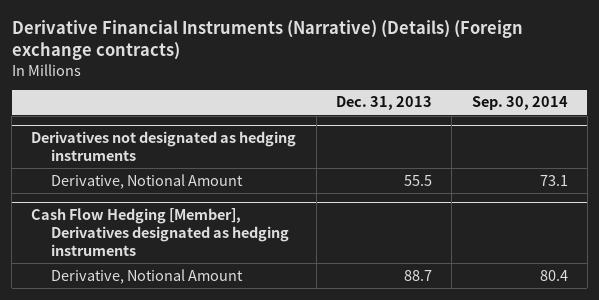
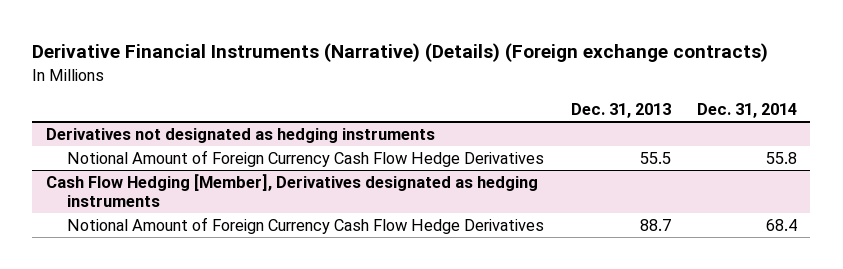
- | Dec. 31, 2013 | Sep. 30, 2014
+ | Dec. 31, 2013 | Dec. 31, 2014
@ Derivatives not designated as hedging instruments
- Derivative, Notional Amount | 55.5 | 73.1
+ Notional Amount of Foreign Currency Cash Flow Hedge Derivatives | 55.5 | 55.8
@ Cash Flow Hedging [Member], Derivatives designated as hedging instruments
- Derivative, Notional Amount | 88.7 | 80.4
+ Notional Amount of Foreign Currency Cash Flow Hedge Derivatives | 88.7 | 68.4

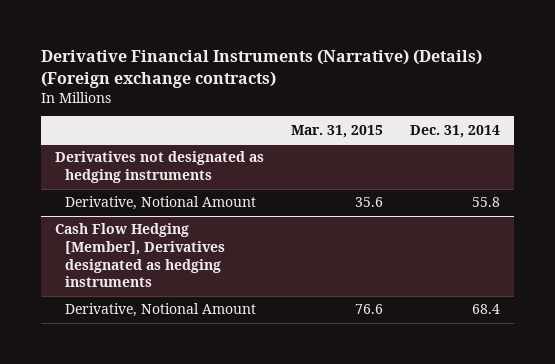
- | Dec. 31, 2013 | Dec. 31, 2014
+ | Mar. 31, 2015 | Dec. 31, 2014
@ Derivatives not designated as hedging instruments
- Notional Amount of Foreign Currency Cash Flow Hedge Derivatives | 55.5 | 55.8
+ Derivative, Notional Amount | 35.6 | 55.8
@ Cash Flow Hedging [Member], Derivatives designated as hedging instruments
- Notional Amount of Foreign Currency Cash Flow Hedge Derivatives | 88.7 | 68.4
+ Derivative, Notional Amount | 76.6 | 68.4

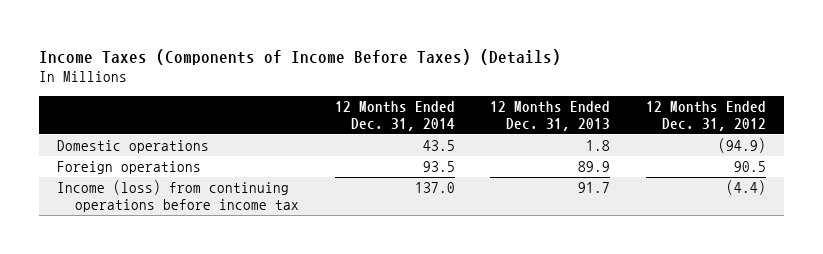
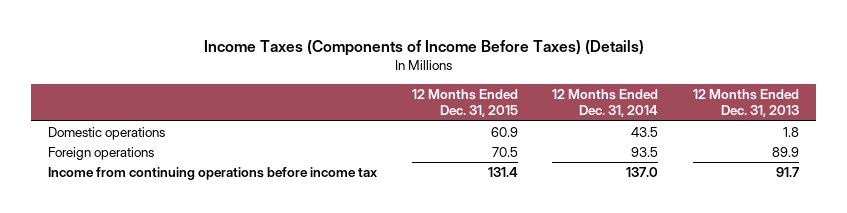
- | 12 Months Ended Dec. 31, 2014 | 12 Months Ended Dec. 31, 2013 | 12 Months Ended Dec. 31, 2012
+ | 12 Months Ended Dec. 31, 2015 | 12 Months Ended Dec. 31, 2014 | 12 Months Ended Dec. 31, 2013
- Income (loss) from continuing operations before income tax | 137.0 | 91.7 | (4.4)
+ Income from continuing operations before income tax | 131.4 | 137.0 | 91.7

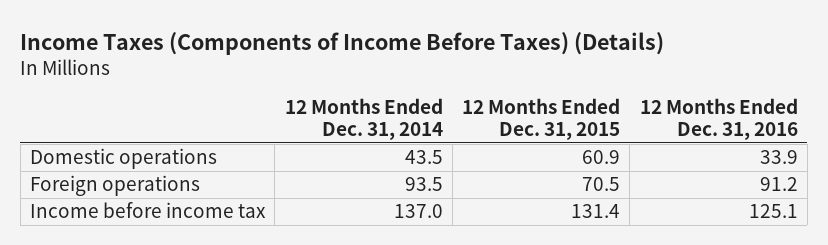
- | 12 Months Ended Dec. 31, 2015 | 12 Months Ended Dec. 31, 2014 | 12 Months Ended Dec. 31, 2013
+ | 12 Months Ended Dec. 31, 2014 | 12 Months Ended Dec. 31, 2015 | 12 Months Ended Dec. 31, 2016
- Income from continuing operations before income tax | 131.4 | 137.0 | 91.7
+ Income before income tax | 137.0 | 131.4 | 125.1

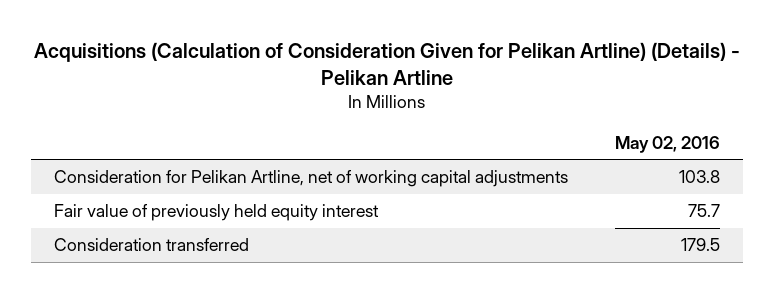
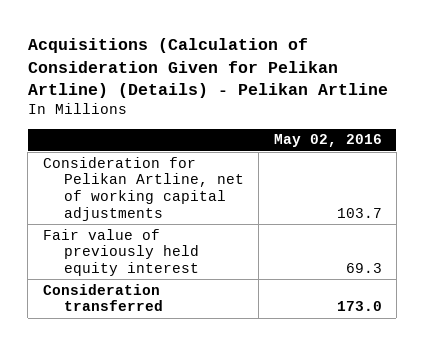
- Consideration for Pelikan Artline, net of working capital adjustments | 103.8
- Fair value of previously held equity interest | 75.7
- Consideration transferred | 179.5
+ Consideration for Pelikan Artline, net of working capital adjustments | 103.7
+ Fair value of previously held equity interest | 69.3
+ Consideration transferred | 173.0

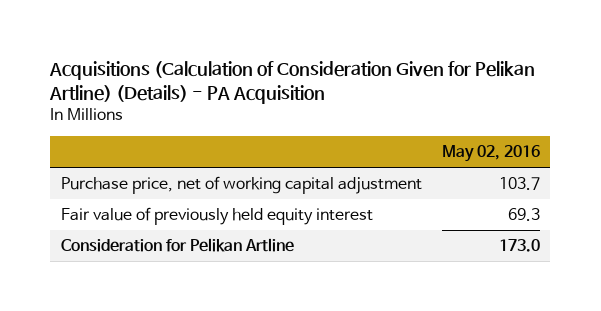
- Acquisitions (Calculation of Consideration Given for Pelikan Artline) (Details) - Pelikan Artline
+ Acquisitions (Calculation of Consideration Given for Pelikan Artline) (Details) - PA Acquisition
- Consideration for Pelikan Artline, net of working capital adjustments | 103.7
+ Purchase price, net of working capital adjustment | 103.7
- Consideration transferred | 173.0
+ Consideration for Pelikan Artline | 173.0

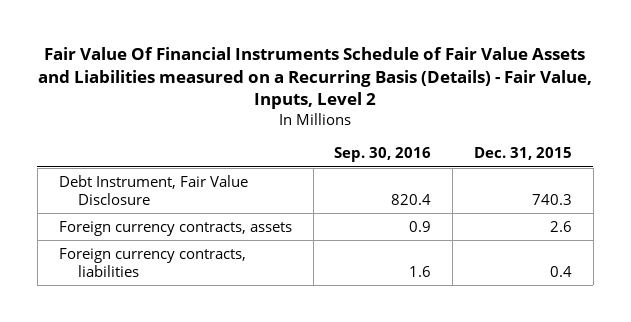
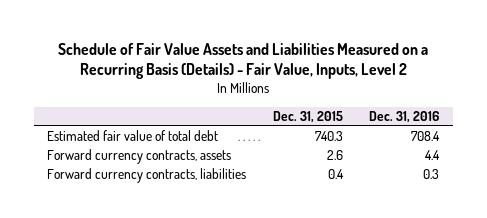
- Fair Value Of Financial Instruments Schedule of Fair Value Assets and Liabilities measured on a Recurring Basis (Details) - Fair Value, Inputs, Level 2
+ Schedule of Fair Value Assets and Liabilities Measured on a Recurring Basis (Details) - Fair Value, Inputs, Level 2
- | Sep. 30, 2016 | Dec. 31, 2015
+ | Dec. 31, 2015 | Dec. 31, 2016
- Debt Instrument, Fair Value Disclosure | 820.4 | 740.3
- Foreign currency contracts, assets | 0.9 | 2.6
- Foreign currency contracts, liabilities | 1.6 | 0.4
+ Estimated fair value of total debt | 740.3 | 708.4
+ Forward currency contracts, assets | 2.6 | 4.4
+ Forward currency contracts, liabilities | 0.4 | 0.3

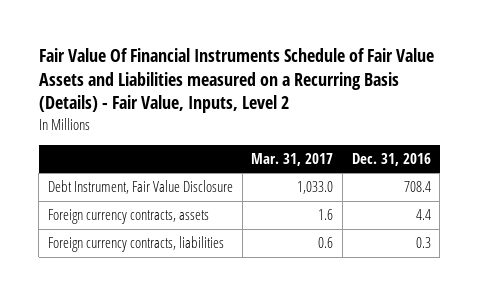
- Schedule of Fair Value Assets and Liabilities Measured on a Recurring Basis (Details) - Fair Value, Inputs, Level 2
+ Fair Value Of Financial Instruments Schedule of Fair Value Assets and Liabilities measured on a Recurring Basis (Details) - Fair Value, Inputs, Level 2
- | Dec. 31, 2015 | Dec. 31, 2016
+ | Mar. 31, 2017 | Dec. 31, 2016
- Estimated fair value of total debt | 740.3 | 708.4
- Forward currency contracts, assets | 2.6 | 4.4
- Forward currency contracts, liabilities | 0.4 | 0.3
+ Debt Instrument, Fair Value Disclosure | 1,033.0 | 708.4
+ Foreign currency contracts, assets | 1.6 | 4.4
+ Foreign currency contracts, liabilities | 0.6 | 0.3

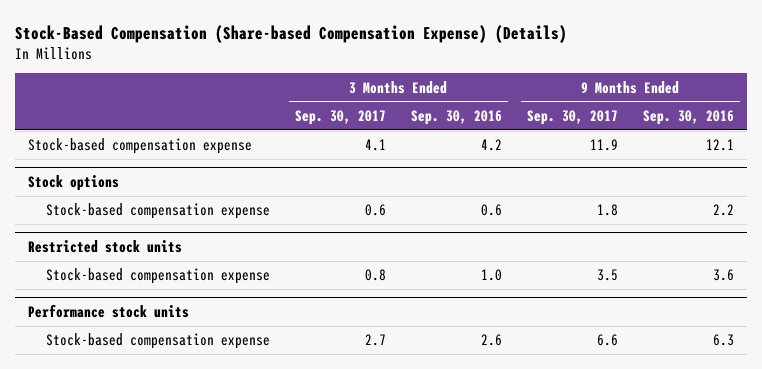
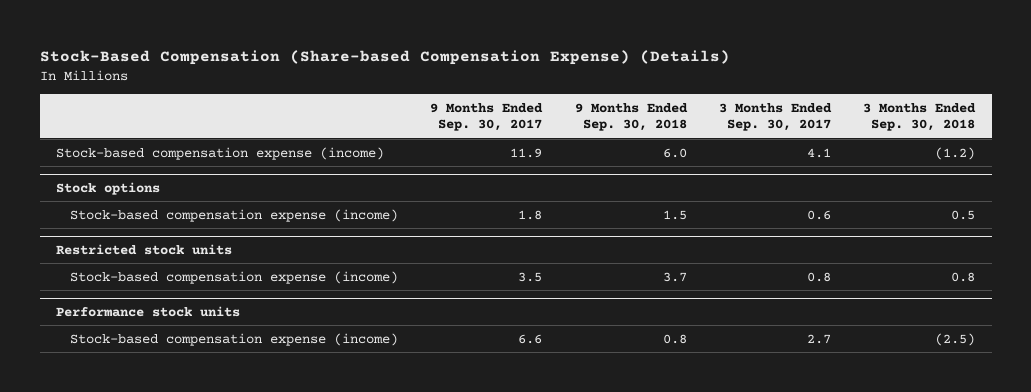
- | 3 Months Ended Sep. 30, 2017 | 3 Months Ended Sep. 30, 2016 | 9 Months Ended Sep. 30, 2017 | 9 Months Ended Sep. 30, 2016
+ | 9 Months Ended Sep. 30, 2017 | 9 Months Ended Sep. 30, 2018 | 3 Months Ended Sep. 30, 2017 | 3 Months Ended Sep. 30, 2018
- Stock-based compensation expense | 4.1 | 4.2 | 11.9 | 12.1
+ Stock-based compensation expense (income) | 11.9 | 6.0 | 4.1 | (1.2)
@ Stock options
- Stock-based compensation expense | 0.6 | 0.6 | 1.8 | 2.2
+ Stock-based compensation expense (income) | 1.8 | 1.5 | 0.6 | 0.5
@ Restricted stock units
- Stock-based compensation expense | 0.8 | 1.0 | 3.5 | 3.6
+ Stock-based compensation expense (income) | 3.5 | 3.7 | 0.8 | 0.8
@ Performance stock units
- Stock-based compensation expense | 2.7 | 2.6 | 6.6 | 6.3
+ Stock-based compensation expense (income) | 6.6 | 0.8 | 2.7 | (2.5)

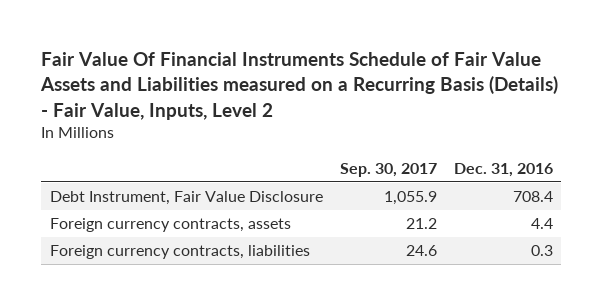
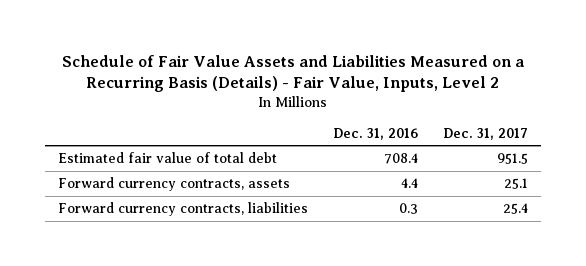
- Fair Value Of Financial Instruments Schedule of Fair Value Assets and Liabilities measured on a Recurring Basis (Details) - Fair Value, Inputs, Level 2
+ Schedule of Fair Value Assets and Liabilities Measured on a Recurring Basis (Details) - Fair Value, Inputs, Level 2
- | Sep. 30, 2017 | Dec. 31, 2016
+ | Dec. 31, 2016 | Dec. 31, 2017
- Debt Instrument, Fair Value Disclosure | 1,055.9 | 708.4
- Foreign currency contracts, assets | 21.2 | 4.4
- Foreign currency contracts, liabilities | 24.6 | 0.3
+ Estimated fair value of total debt | 708.4 | 951.5
+ Forward currency contracts, assets | 4.4 | 25.1
+ Forward currency contracts, liabilities | 0.3 | 25.4

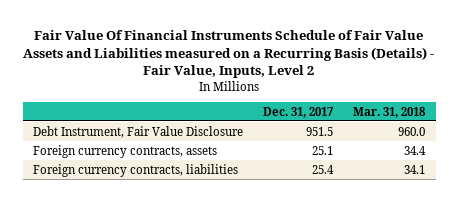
- Schedule of Fair Value Assets and Liabilities Measured on a Recurring Basis (Details) - Fair Value, Inputs, Level 2
+ Fair Value Of Financial Instruments Schedule of Fair Value Assets and Liabilities measured on a Recurring Basis (Details) - Fair Value, Inputs, Level 2
- | Dec. 31, 2016 | Dec. 31, 2017
+ | Dec. 31, 2017 | Mar. 31, 2018
- Estimated fair value of total debt | 708.4 | 951.5
- Forward currency contracts, assets | 4.4 | 25.1
- Forward currency contracts, liabilities | 0.3 | 25.4
+ Debt Instrument, Fair Value Disclosure | 951.5 | 960.0
+ Foreign currency contracts, assets | 25.1 | 34.4
+ Foreign currency contracts, liabilities | 25.4 | 34.1

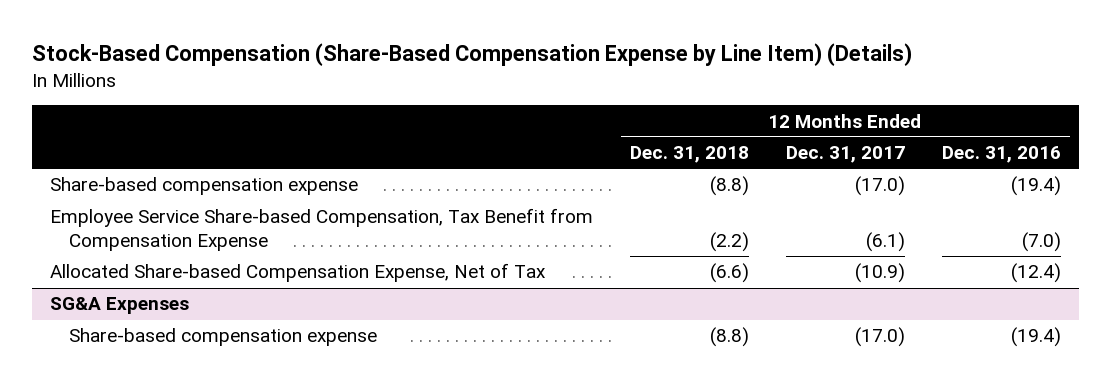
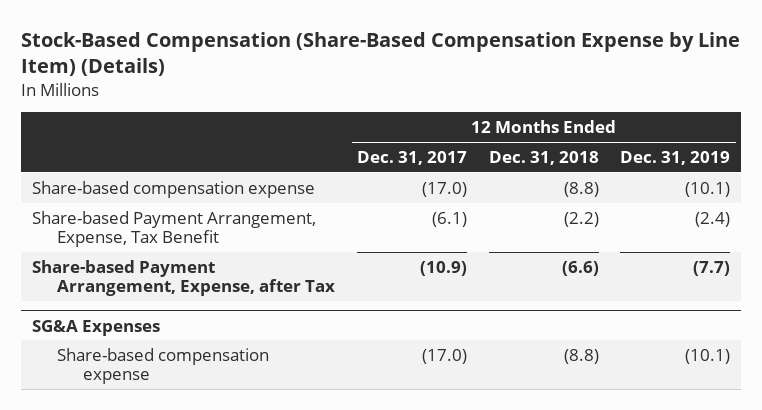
- | 12 Months Ended Dec. 31, 2018 | 12 Months Ended Dec. 31, 2017 | 12 Months Ended Dec. 31, 2016
+ | 12 Months Ended Dec. 31, 2017 | 12 Months Ended Dec. 31, 2018 | 12 Months Ended Dec. 31, 2019
- Employee Service Share-based Compensation, Tax Benefit from Compensation Expense | (2.2) | (6.1) | (7.0)
- Allocated Share-based Compensation Expense, Net of Tax | (6.6) | (10.9) | (12.4)
+ Share-based Payment Arrangement, Expense, Tax Benefit | (6.1) | (2.2) | (2.4)
+ Share-based Payment Arrangement, Expense, after Tax | (10.9) | (6.6) | (7.7)

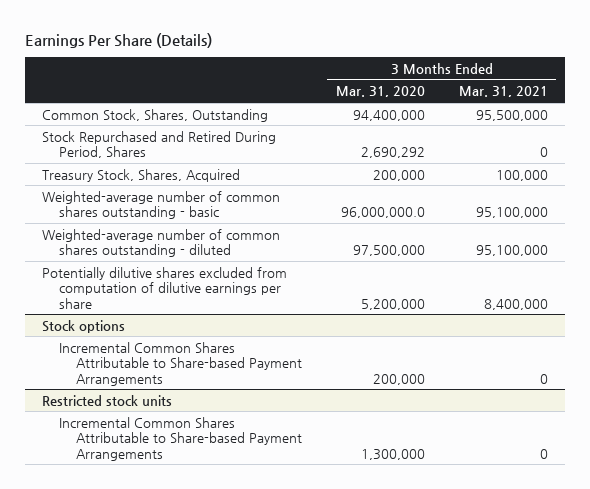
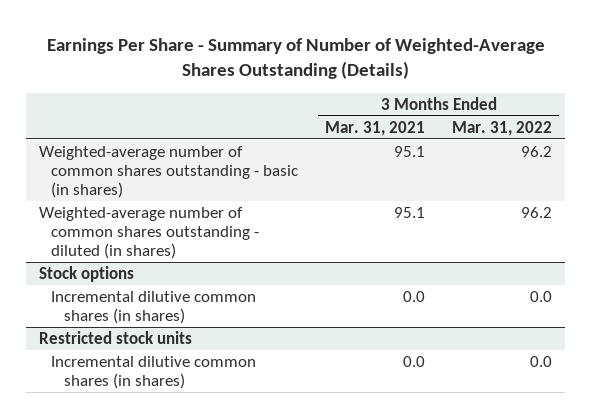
- Earnings Per Share (Details)
+ Earnings Per Share - Summary of Number of Weighted-Average Shares Outstanding (Details)
- | 3 Months Ended Mar. 31, 2020 | 3 Months Ended Mar. 31, 2021
+ | 3 Months Ended Mar. 31, 2021 | 3 Months Ended Mar. 31, 2022
- Common Stock, Shares, Outstanding | 94,400,000 | 95,500,000
- Stock Repurchased and Retired During Period, Shares | 2,690,292 | 0
- Treasury Stock, Shares, Acquired | 200,000 | 100,000
- Weighted-average number of common shares outstanding - basic | 96,000,000.0 | 95,100,000
- Weighted-average number of common shares outstanding - diluted | 97,500,000 | 95,100,000
- Potentially dilutive shares excluded from computation of dilutive earnings per share | 5,200,000 | 8,400,000
+ Weighted-average number of common shares outstanding - basic (in shares) | 95.1 | 96.2
+ Weighted-average number of common shares outstanding - diluted (in shares) | 95.1 | 96.2
@ Stock options
- Incremental Common Shares Attributable to Share-based Payment Arrangements | 200,000 | 0
+ Incremental dilutive common shares (in shares) | 0.0 | 0.0
@ Restricted stock units
- Incremental Common Shares Attributable to Share-based Payment Arrangements | 1,300,000 | 0
+ Incremental dilutive common shares (in shares) | 0.0 | 0.0

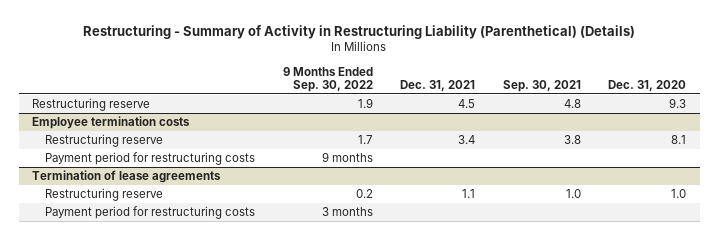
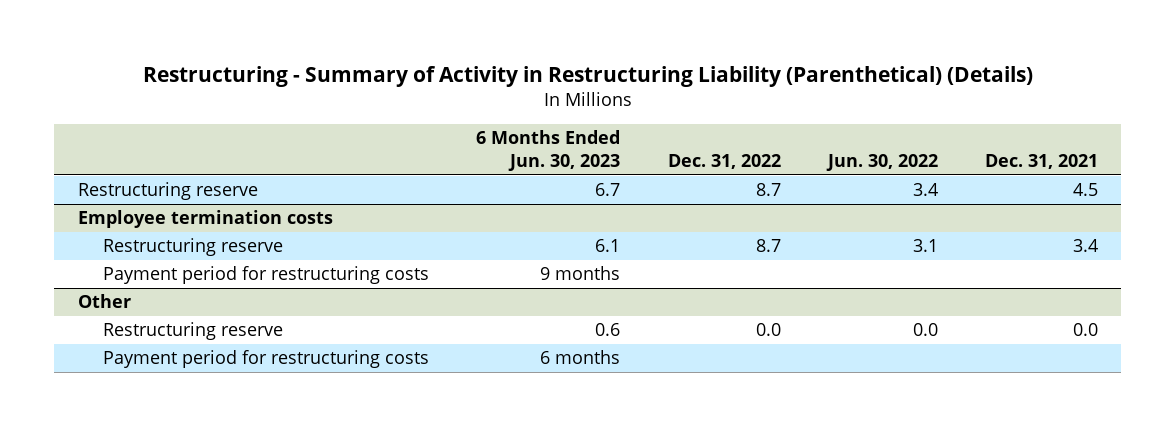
- | 9 Months Ended Sep. 30, 2022 | Dec. 31, 2021 | Sep. 30, 2021 | Dec. 31, 2020
+ | 6 Months Ended Jun. 30, 2023 | Dec. 31, 2022 | Jun. 30, 2022 | Dec. 31, 2021
- Termination of lease agreements
- Restructuring reserve | 0.2 | 1.1 | 1.0 | 1.0
+ Other
+ Restructuring reserve | 0.6 | 0.0 | 0.0 | 0.0

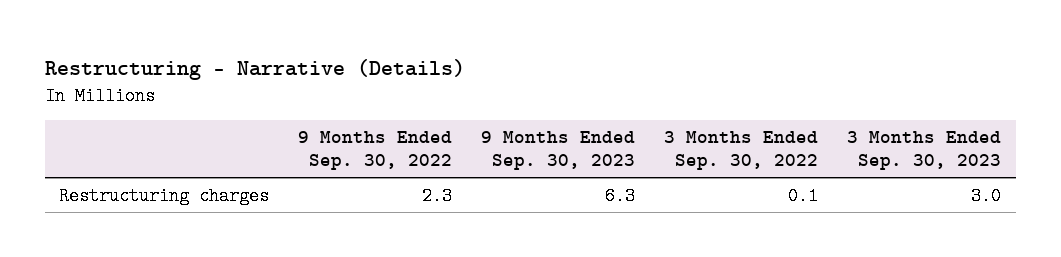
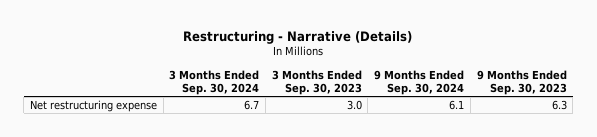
- | 9 Months Ended Sep. 30, 2022 | 9 Months Ended Sep. 30, 2023 | 3 Months Ended Sep. 30, 2022 | 3 Months Ended Sep. 30, 2023
+ | 3 Months Ended Sep. 30, 2024 | 3 Months Ended Sep. 30, 2023 | 9 Months Ended Sep. 30, 2024 | 9 Months Ended Sep. 30, 2023
- Restructuring charges | 2.3 | 6.3 | 0.1 | 3.0
+ Net restructuring expense | 6.7 | 3.0 | 6.1 | 6.3

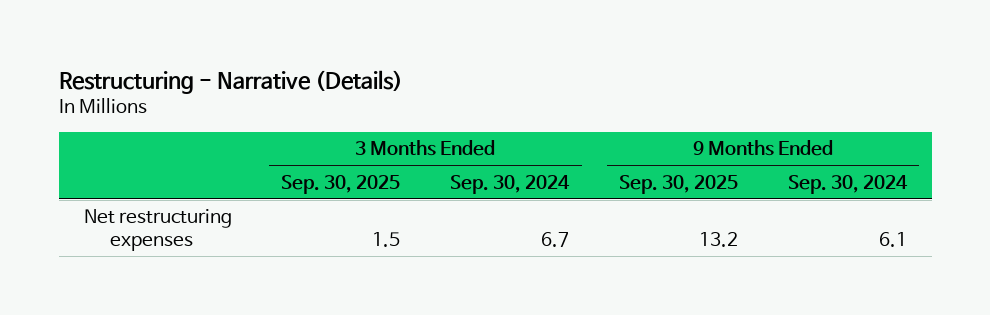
- | 3 Months Ended Sep. 30, 2024 | 3 Months Ended Sep. 30, 2023 | 9 Months Ended Sep. 30, 2024 | 9 Months Ended Sep. 30, 2023
+ | 3 Months Ended Sep. 30, 2025 | 3 Months Ended Sep. 30, 2024 | 9 Months Ended Sep. 30, 2025 | 9 Months Ended Sep. 30, 2024
- Net restructuring expense | 6.7 | 3.0 | 6.1 | 6.3
+ Net restructuring expenses | 1.5 | 6.7 | 13.2 | 6.1

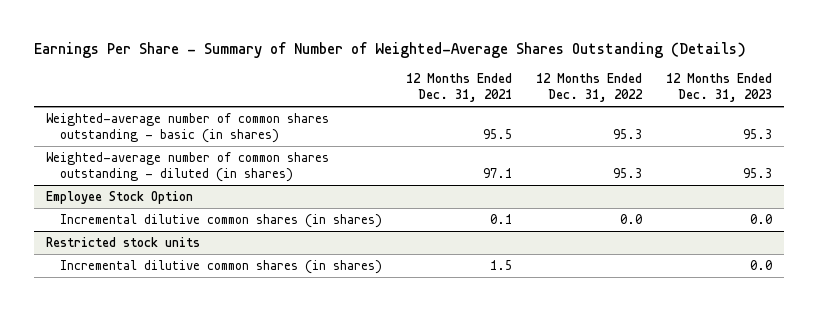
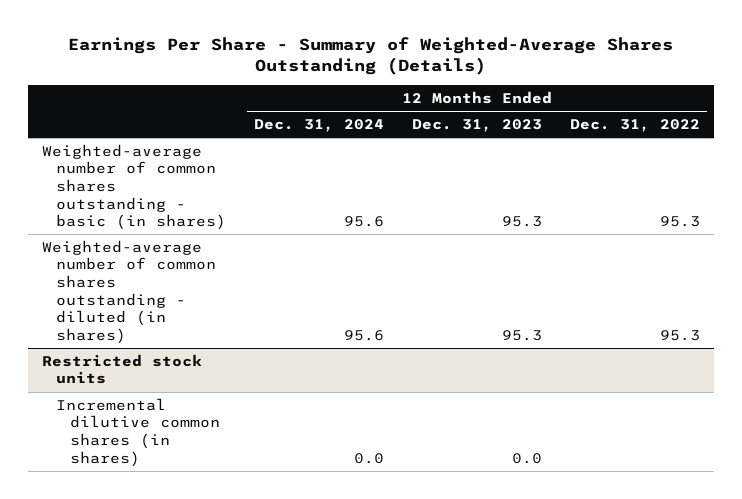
- Earnings Per Share - Summary of Number of Weighted-Average Shares Outstanding (Details)
+ Earnings Per Share - Summary of Weighted-Average Shares Outstanding (Details)
- | 12 Months Ended Dec. 31, 2021 | 12 Months Ended Dec. 31, 2022 | 12 Months Ended Dec. 31, 2023
+ | 12 Months Ended Dec. 31, 2024 | 12 Months Ended Dec. 31, 2023 | 12 Months Ended Dec. 31, 2022
- Employee Stock Option
- Incremental dilutive common shares (in shares) | 0.1 | 0.0 | 0.0

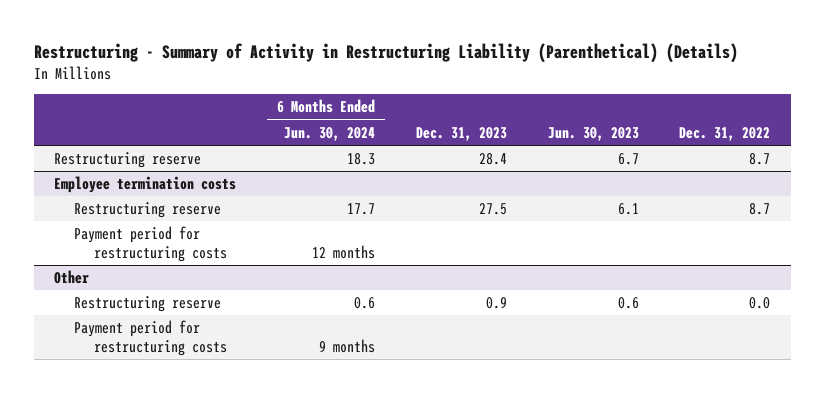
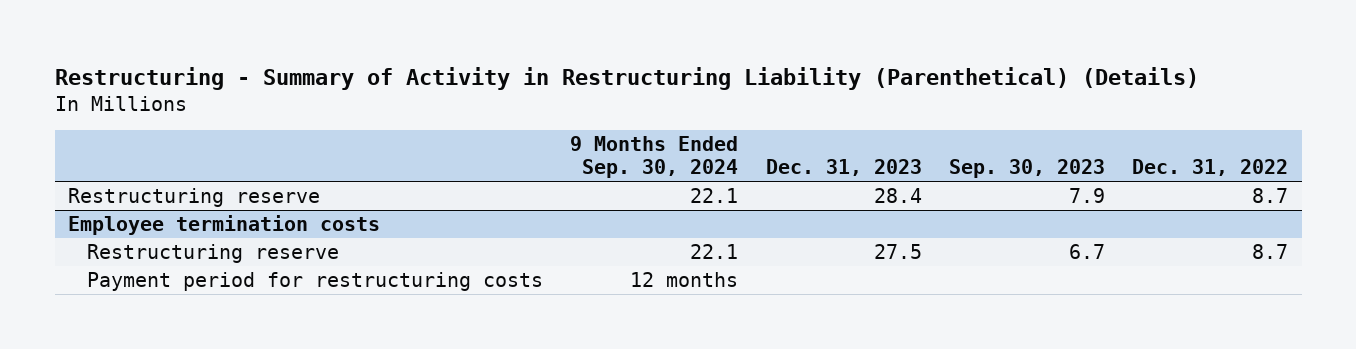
- | 6 Months Ended Jun. 30, 2024 | Dec. 31, 2023 | Jun. 30, 2023 | Dec. 31, 2022
+ | 9 Months Ended Sep. 30, 2024 | Dec. 31, 2023 | Sep. 30, 2023 | Dec. 31, 2022
- Other
- Restructuring reserve | 0.6 | 0.9 | 0.6 | 0.0
- Payment period for restructuring costs | 9 months | | |

